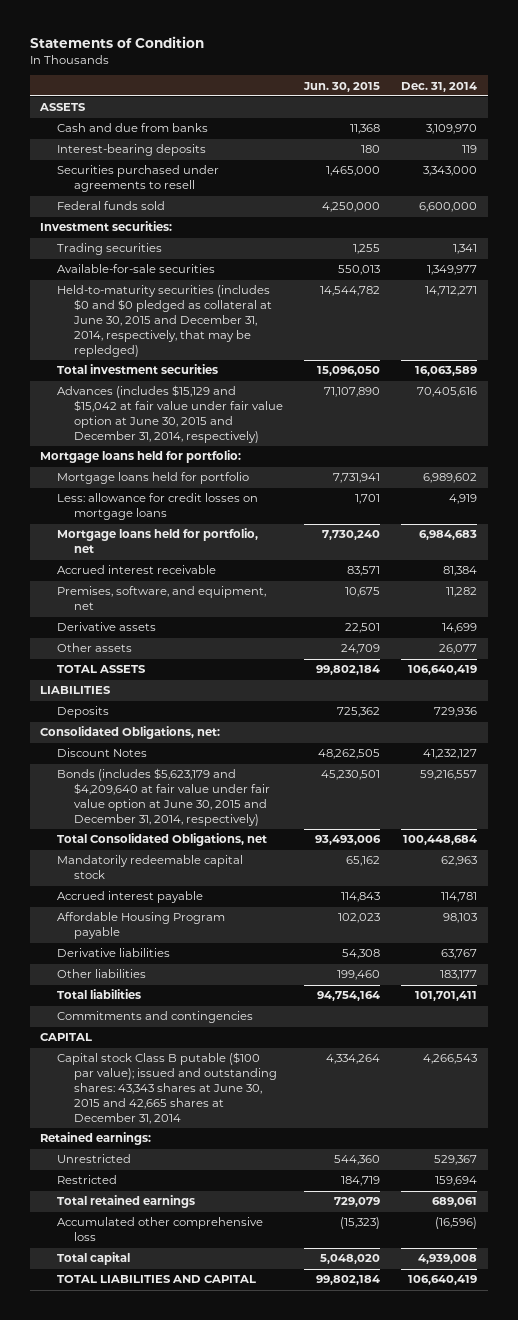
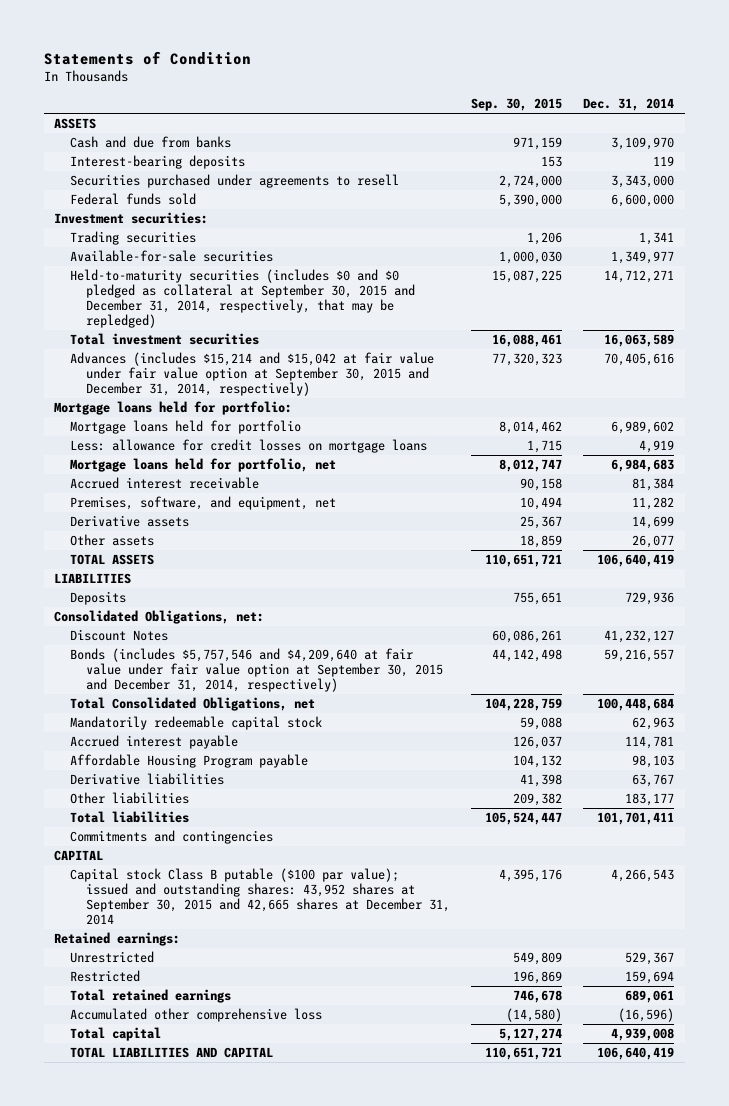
- | Jun. 30, 2015 | Dec. 31, 2014
+ | Sep. 30, 2015 | Dec. 31, 2014
- Held-to-maturity securities (includes $0 and $0 pledged as collateral at June 30, 2015 and December 31, 2014, respectively, that may be repledged) | 14,544,782 | 14,712,271
+ Held-to-maturity securities (includes $0 and $0 pledged as collateral at September 30, 2015 and December 31, 2014, respectively, that may be repledged) | 15,087,225 | 14,712,271
- Advances (includes $15,129 and $15,042 at fair value under fair value option at June 30, 2015 and December 31, 2014, respectively) | 71,107,890 | 70,405,616
+ Advances (includes $15,214 and $15,042 at fair value under fair value option at September 30, 2015 and December 31, 2014, respectively) | 77,320,323 | 70,405,616
- Bonds (includes $5,623,179 and $4,209,640 at fair value under fair value option at June 30, 2015 and December 31, 2014, respectively) | 45,230,501 | 59,216,557
+ Bonds (includes $5,757,546 and $4,209,640 at fair value under fair value option at September 30, 2015 and December 31, 2014, respectively) | 44,142,498 | 59,216,557
- Capital stock Class B putable ($100 par value); issued and outstanding shares: 43,343 shares at June 30, 2015 and 42,665 shares at December 31, 2014 | 4,334,264 | 4,266,543
+ Capital stock Class B putable ($100 par value); issued and outstanding shares: 43,952 shares at September 30, 2015 and 42,665 shares at December 31, 2014 | 4,395,176 | 4,266,543

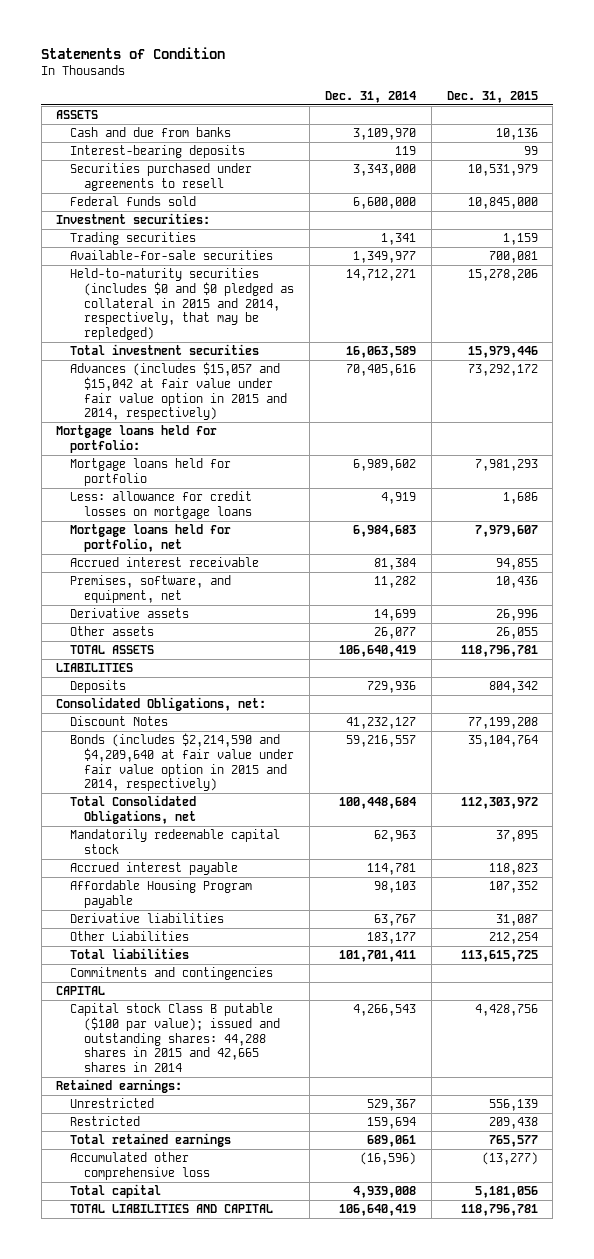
- | Sep. 30, 2015 | Dec. 31, 2014
+ | Dec. 31, 2014 | Dec. 31, 2015
- Held-to-maturity securities (includes $0 and $0 pledged as collateral at September 30, 2015 and December 31, 2014, respectively, that may be repledged) | 15,087,225 | 14,712,271
+ Held-to-maturity securities (includes $0 and $0 pledged as collateral in 2015 and 2014, respectively, that may be repledged) | 14,712,271 | 15,278,206
- Advances (includes $15,214 and $15,042 at fair value under fair value option at September 30, 2015 and December 31, 2014, respectively) | 77,320,323 | 70,405,616
+ Advances (includes $15,057 and $15,042 at fair value under fair value option in 2015 and 2014, respectively) | 70,405,616 | 73,292,172
- Bonds (includes $5,757,546 and $4,209,640 at fair value under fair value option at September 30, 2015 and December 31, 2014, respectively) | 44,142,498 | 59,216,557
+ Bonds (includes $2,214,590 and $4,209,640 at fair value under fair value option in 2015 and 2014, respectively) | 59,216,557 | 35,104,764
- Other liabilities | 209,382 | 183,177
+ Other Liabilities | 183,177 | 212,254
- Capital stock Class B putable ($100 par value); issued and outstanding shares: 43,952 shares at September 30, 2015 and 42,665 shares at December 31, 2014 | 4,395,176 | 4,266,543
+ Capital stock Class B putable ($100 par value); issued and outstanding shares: 44,288 shares in 2015 and 42,665 shares in 2014 | 4,266,543 | 4,428,756

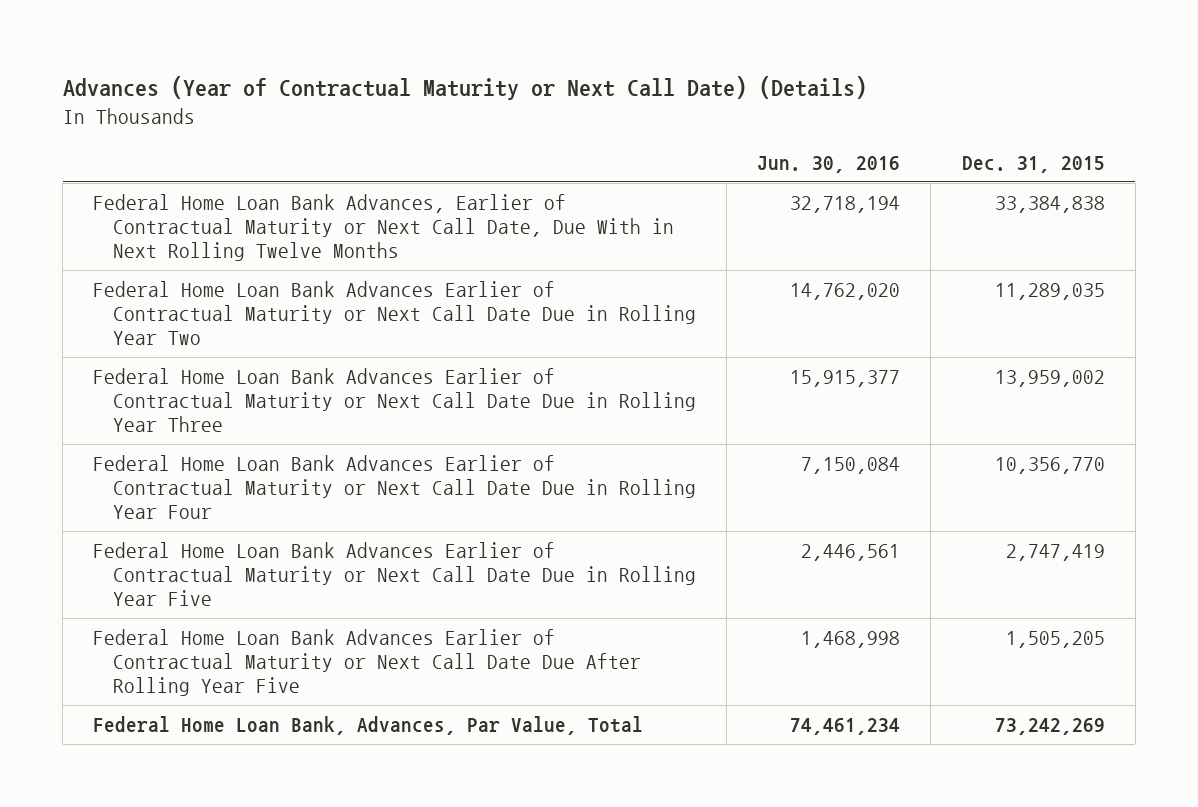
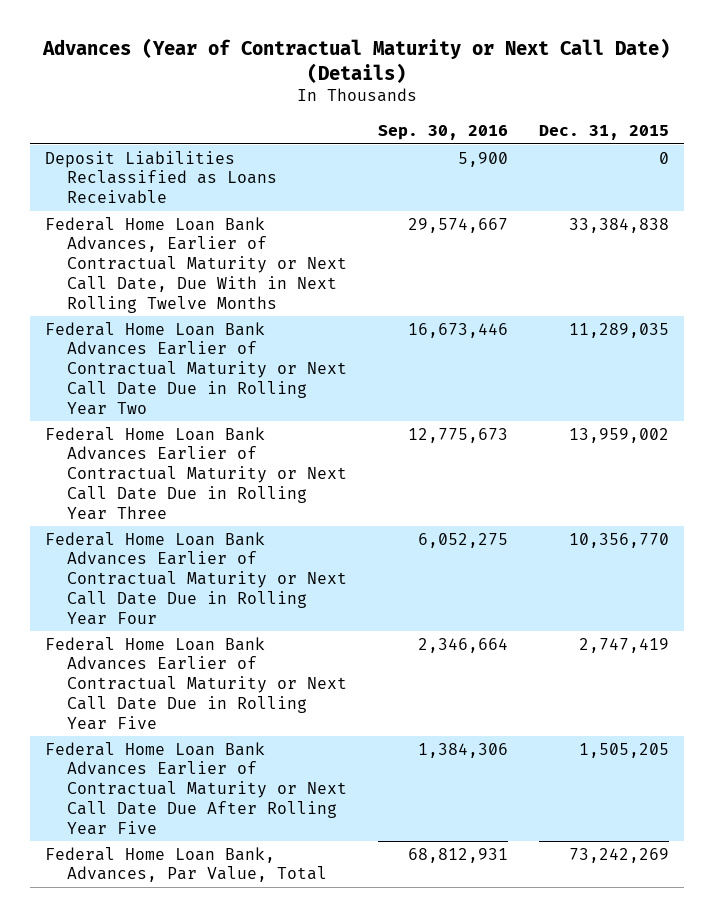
- | Jun. 30, 2016 | Dec. 31, 2015
+ | Sep. 30, 2016 | Dec. 31, 2015
+ Deposit Liabilities Reclassified as Loans Receivable | 5,900 | 0

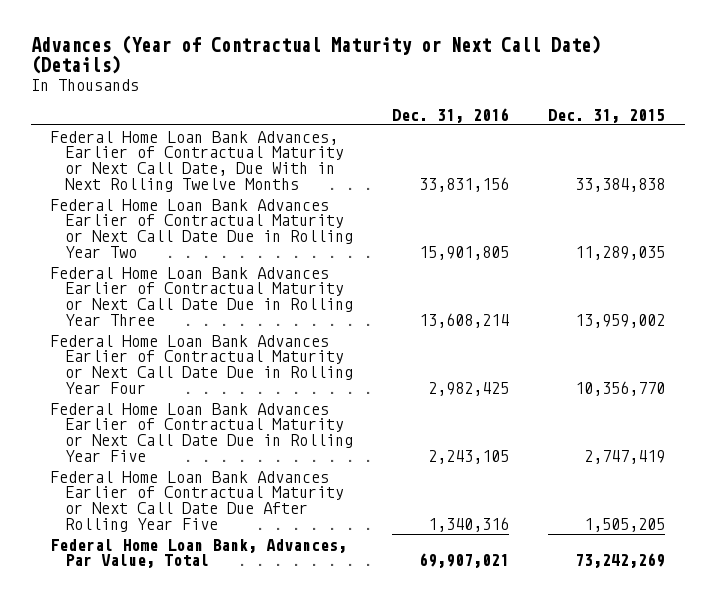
- | Sep. 30, 2016 | Dec. 31, 2015
+ | Dec. 31, 2016 | Dec. 31, 2015
- Deposit Liabilities Reclassified as Loans Receivable | 5,900 | 0

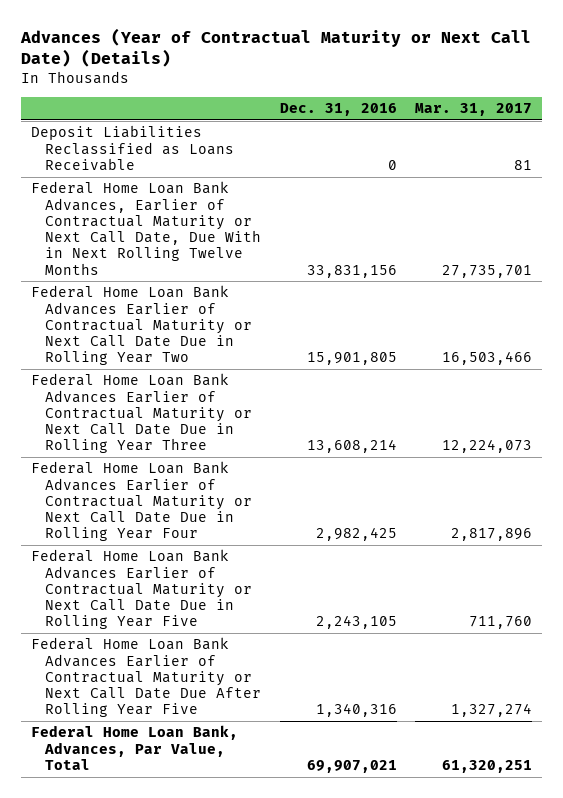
- | Dec. 31, 2016 | Dec. 31, 2015
+ | Dec. 31, 2016 | Mar. 31, 2017
+ Deposit Liabilities Reclassified as Loans Receivable | 0 | 81

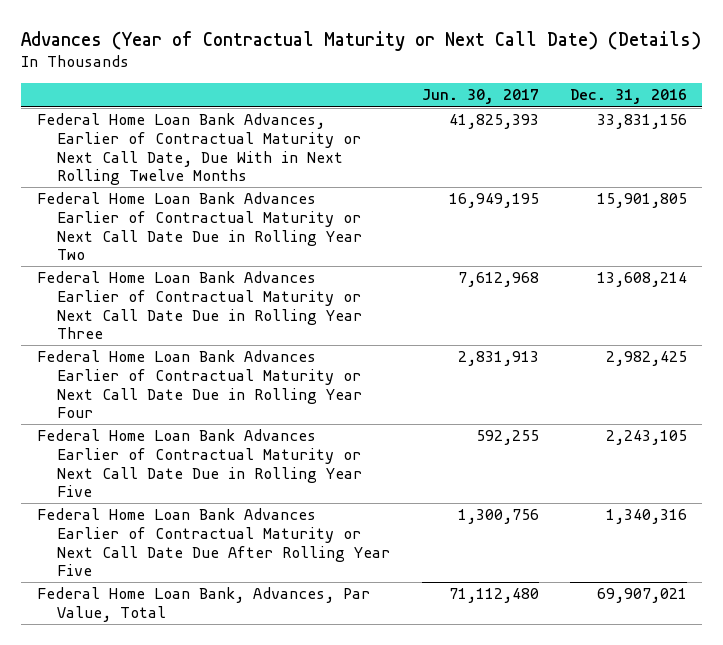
- | Dec. 31, 2016 | Mar. 31, 2017
+ | Jun. 30, 2017 | Dec. 31, 2016
- Deposit Liabilities Reclassified as Loans Receivable | 0 | 81

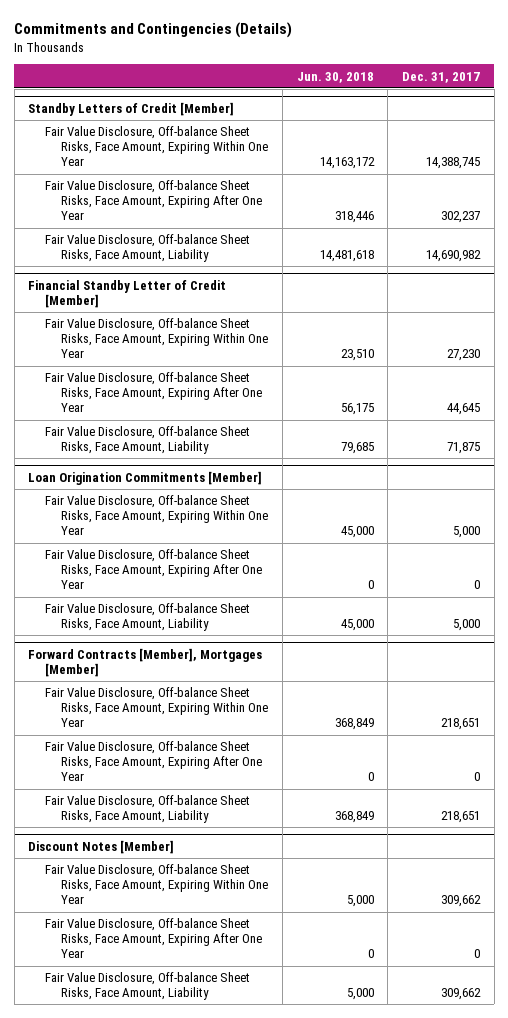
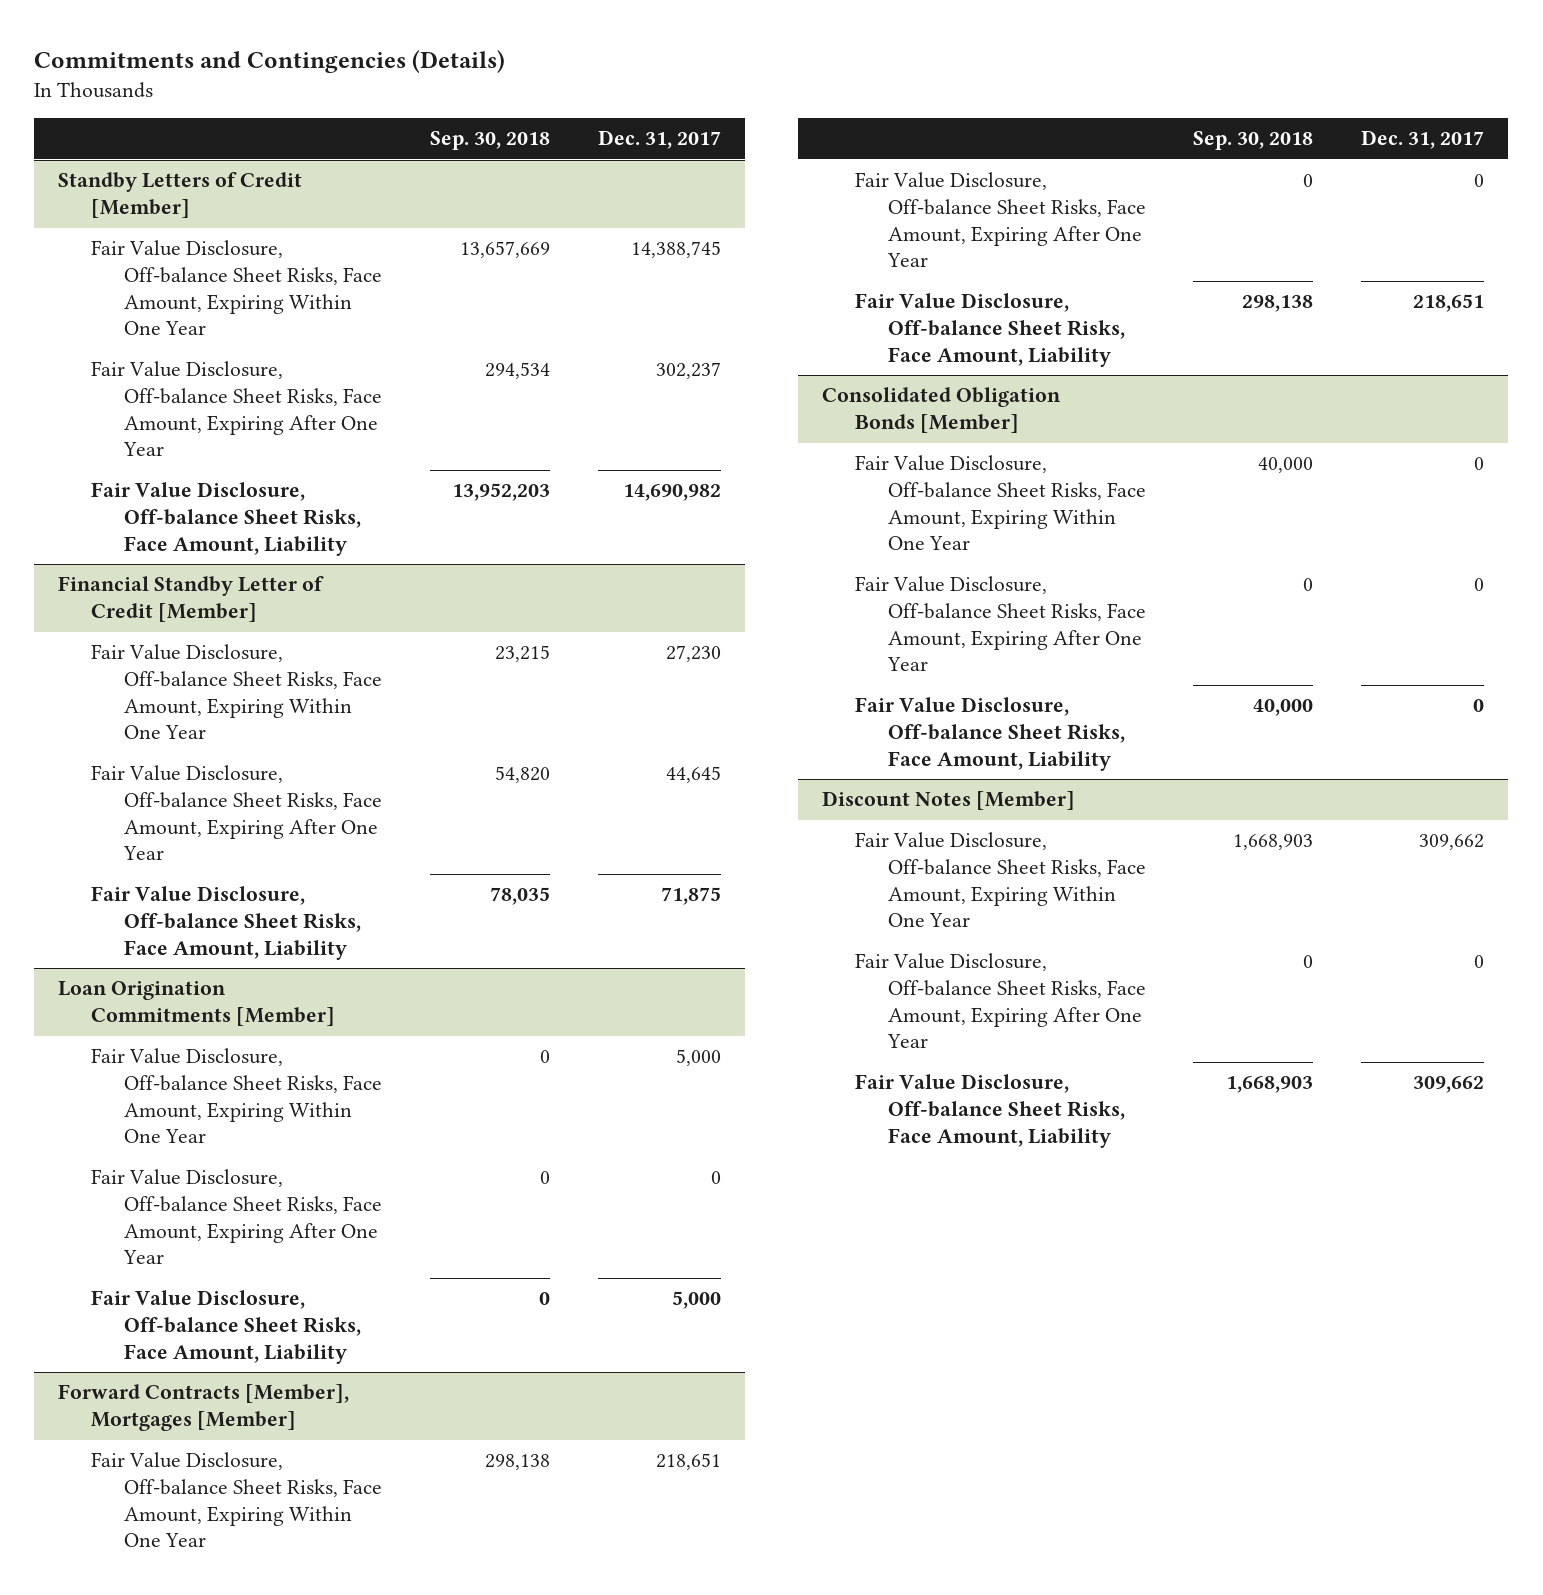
- | Jun. 30, 2018 | Dec. 31, 2017
+ | Sep. 30, 2018 | Dec. 31, 2017
+ Consolidated Obligation Bonds [Member]
+ Fair Value Disclosure, Off-balance Sheet Risks, Face Amount, Expiring Within One Year | 40,000 | 0
+ Fair Value Disclosure, Off-balance Sheet Risks, Face Amount, Expiring After One Year | 0 | 0
+ Fair Value Disclosure, Off-balance Sheet Risks, Face Amount, Liability | 40,000 | 0

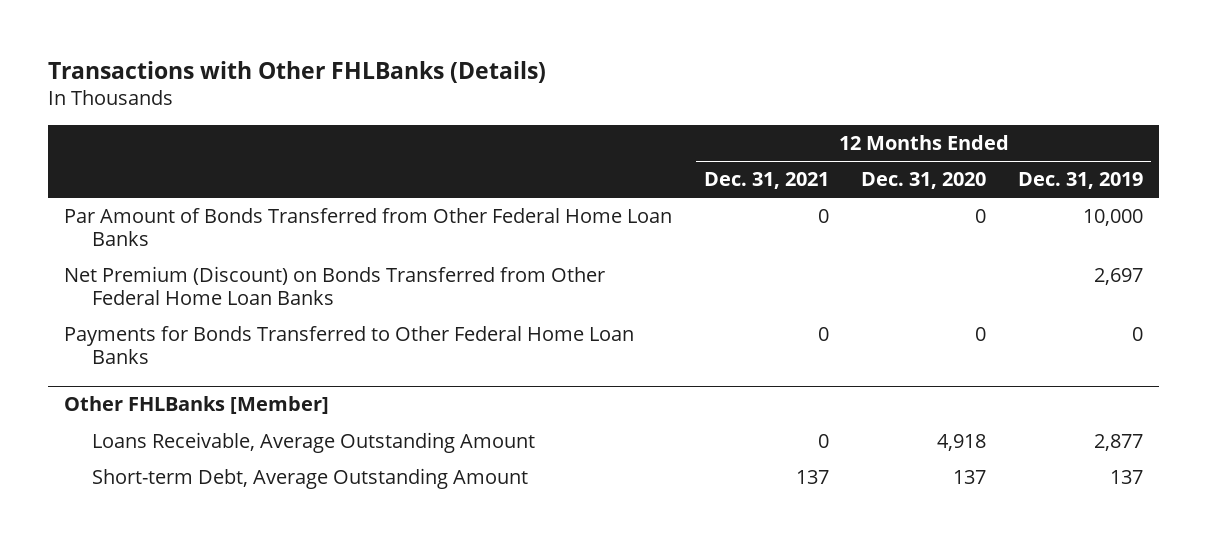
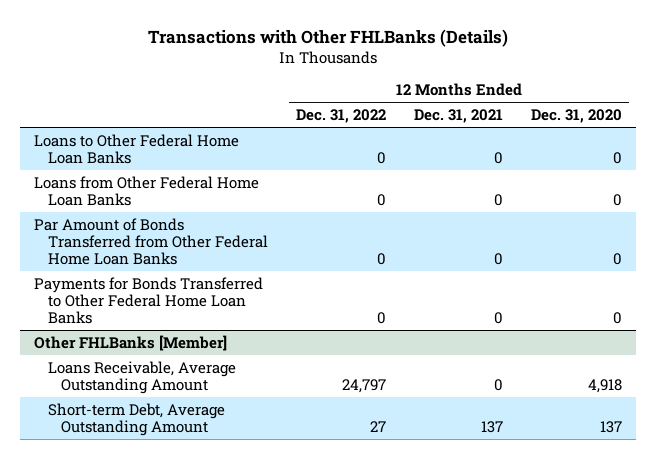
- | 12 Months Ended Dec. 31, 2021 | 12 Months Ended Dec. 31, 2020 | 12 Months Ended Dec. 31, 2019
+ | 12 Months Ended Dec. 31, 2022 | 12 Months Ended Dec. 31, 2021 | 12 Months Ended Dec. 31, 2020
+ Loans to Other Federal Home Loan Banks | 0 | 0 | 0
+ Loans from Other Federal Home Loan Banks | 0 | 0 | 0
- Net Premium (Discount) on Bonds Transferred from Other Federal Home Loan Banks | | | 2,697

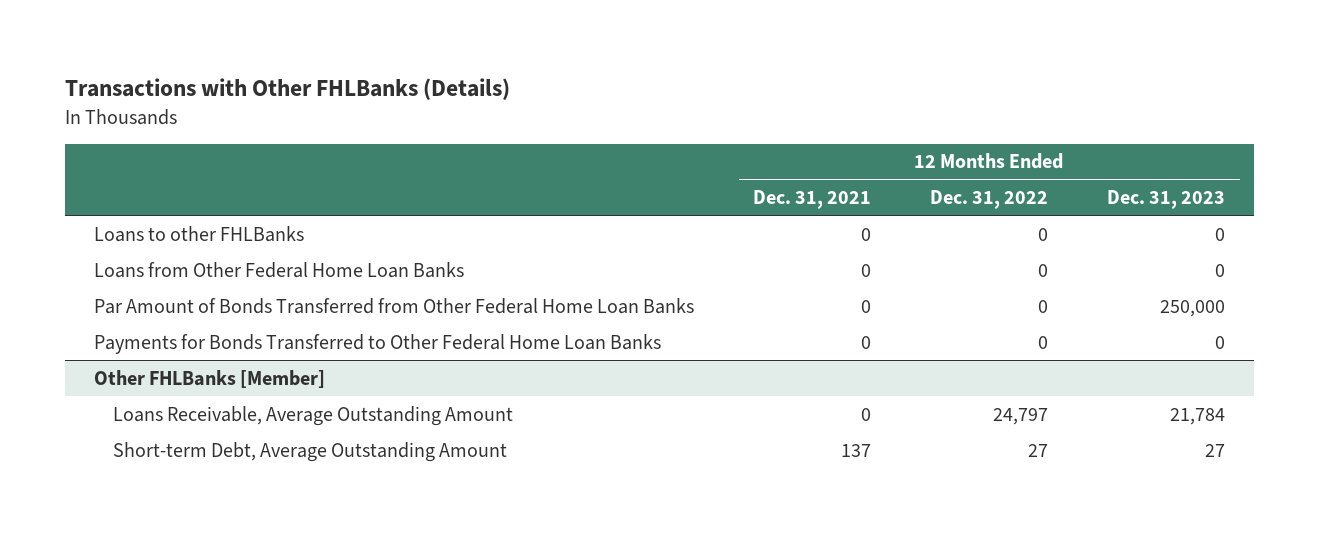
- | 12 Months Ended Dec. 31, 2022 | 12 Months Ended Dec. 31, 2021 | 12 Months Ended Dec. 31, 2020
+ | 12 Months Ended Dec. 31, 2021 | 12 Months Ended Dec. 31, 2022 | 12 Months Ended Dec. 31, 2023
- Loans to Other Federal Home Loan Banks | 0 | 0 | 0
+ Loans to other FHLBanks | 0 | 0 | 0

